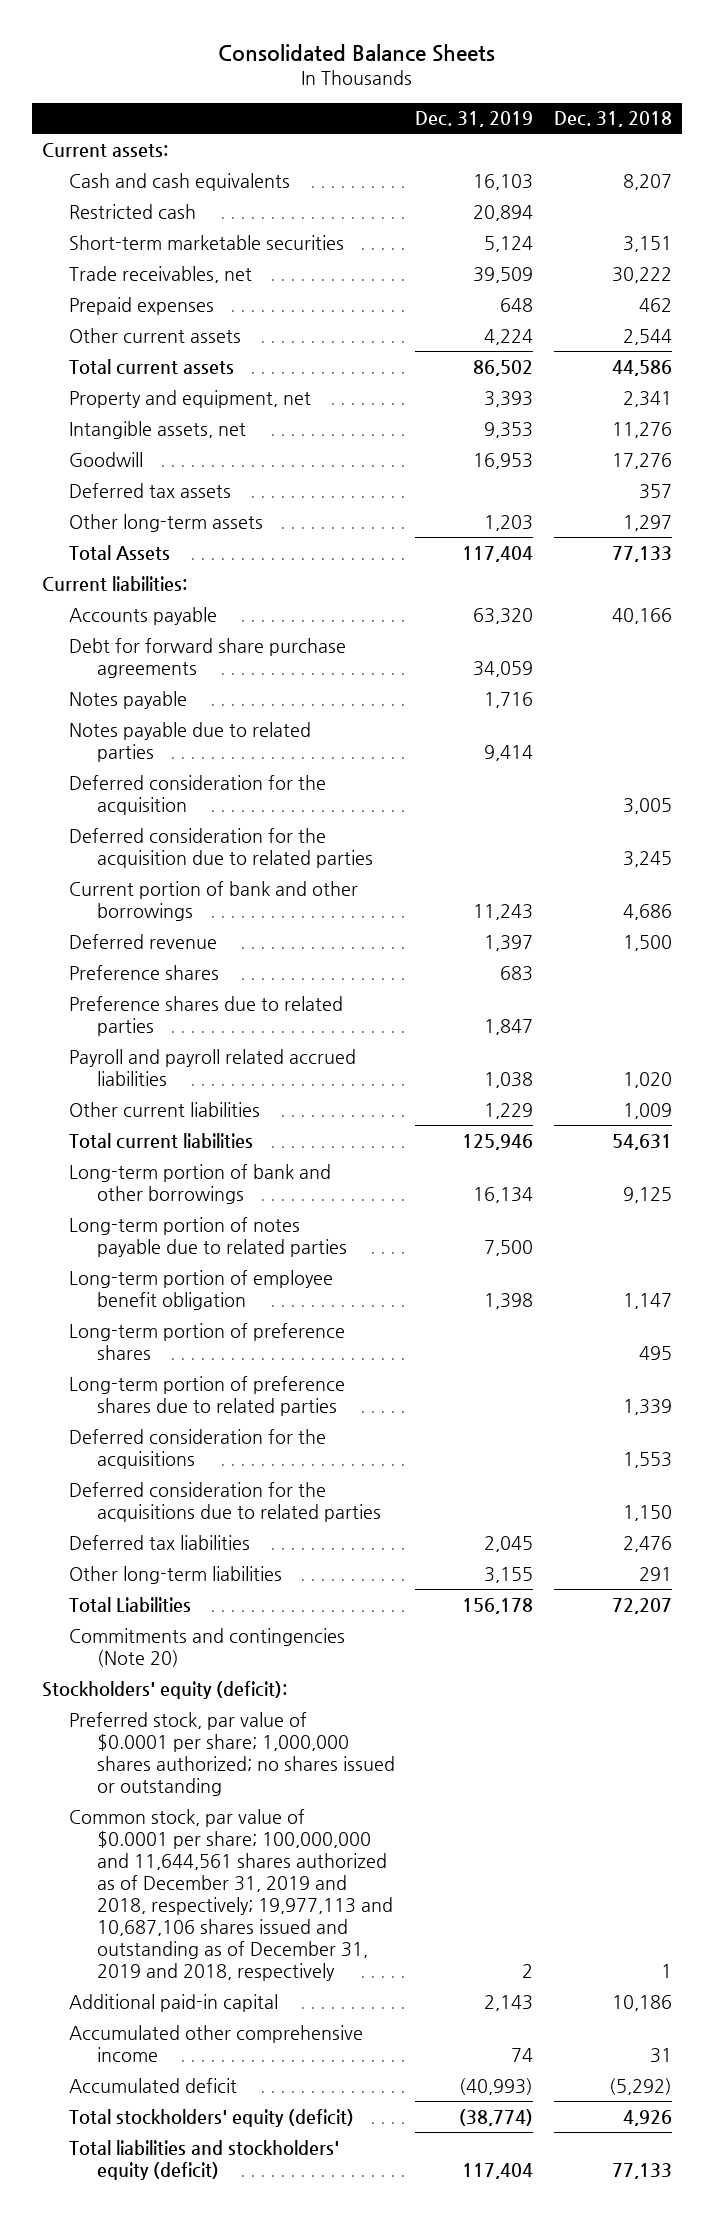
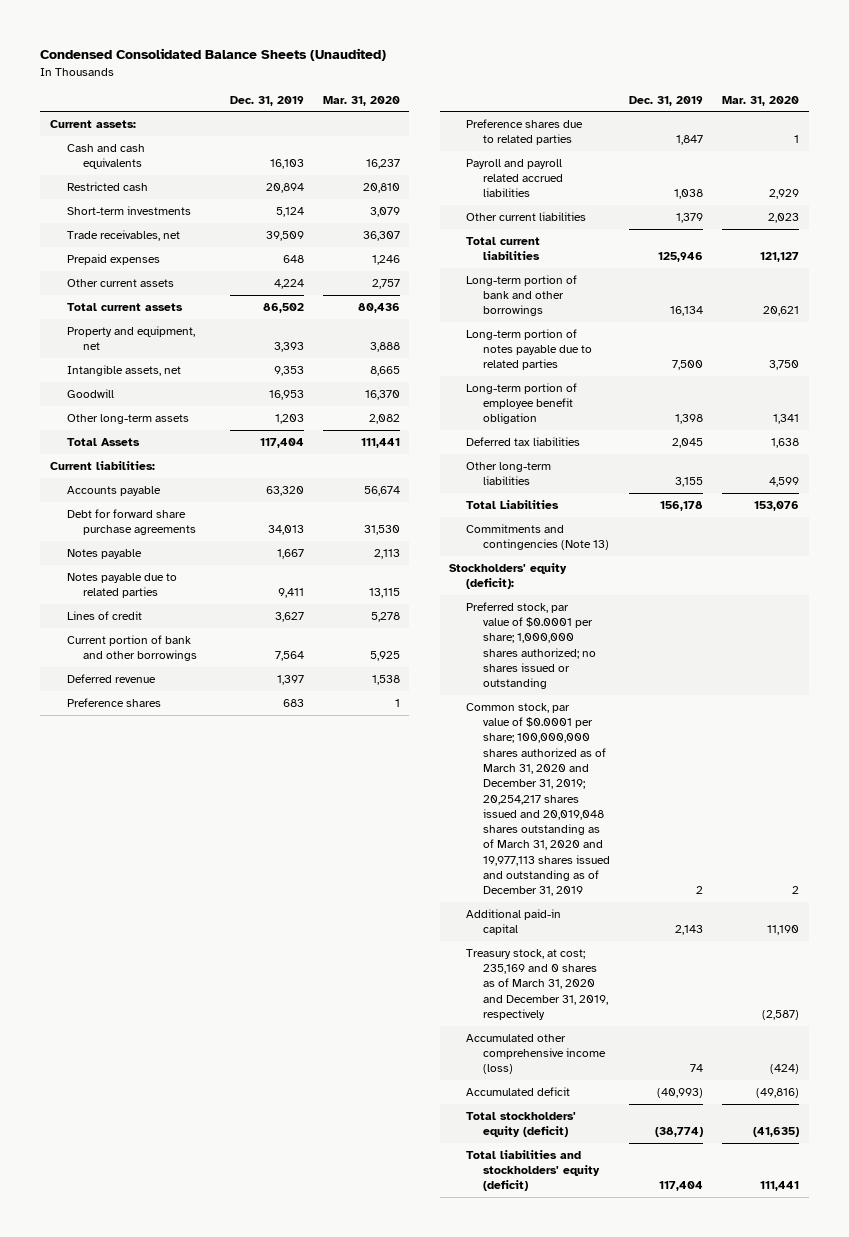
- Consolidated Balance Sheets
+ Condensed Consolidated Balance Sheets (Unaudited)
- | Dec. 31, 2019 | Dec. 31, 2018
+ | Dec. 31, 2019 | Mar. 31, 2020
- Short-term marketable securities | 5,124 | 3,151
+ Short-term investments | 5,124 | 3,079
- Deferred tax assets | | 357
- Debt for forward share purchase agreements | 34,059 |
- Notes payable | 1,716 |
- Notes payable due to related parties | 9,414 |
- Deferred consideration for the acquisition | | 3,005
- Deferred consideration for the acquisition due to related parties | | 3,245
- Current portion of bank and other borrowings | 11,243 | 4,686
+ Debt for forward share purchase agreements | 34,013 | 31,530
+ Notes payable | 1,667 | 2,113
+ Notes payable due to related parties | 9,411 | 13,115
+ Lines of credit | 3,627 | 5,278
+ Current portion of bank and other borrowings | 7,564 | 5,925
- Other current liabilities | 1,229 | 1,009
+ Other current liabilities | 1,379 | 2,023
- Long-term portion of preference shares | | 495
- Long-term portion of preference shares due to related parties | | 1,339
- Deferred consideration for the acquisitions | | 1,553
- Deferred consideration for the acquisitions due to related parties | | 1,150
- Commitments and contingencies (Note 20)
+ Commitments and contingencies (Note 13)
- Common stock, par value of $0.0001 per share; 100,000,000 and 11,644,561 shares authorized as of December 31, 2019 and 2018, respectively; 19,977,113 and 10,687,106 shares issued and outstanding as of December 31, 2019 and 2018, respectively | 2 | 1
+ Common stock, par value of $0.0001 per share; 100,000,000 shares authorized as of March 31, 2020 and December 31, 2019; 20,254,217 shares issued and 20,019,048 shares outstanding as of March 31, 2020 and 19,977,113 shares issued and outstanding as of December 31, 2019 | 2 | 2
- Accumulated other comprehensive income | 74 | 31
+ Treasury stock, at cost; 235,169 and 0 shares as of March 31, 2020 and December 31, 2019, respectively | | (2,587)
+ Accumulated other comprehensive income (loss) | 74 | (424)

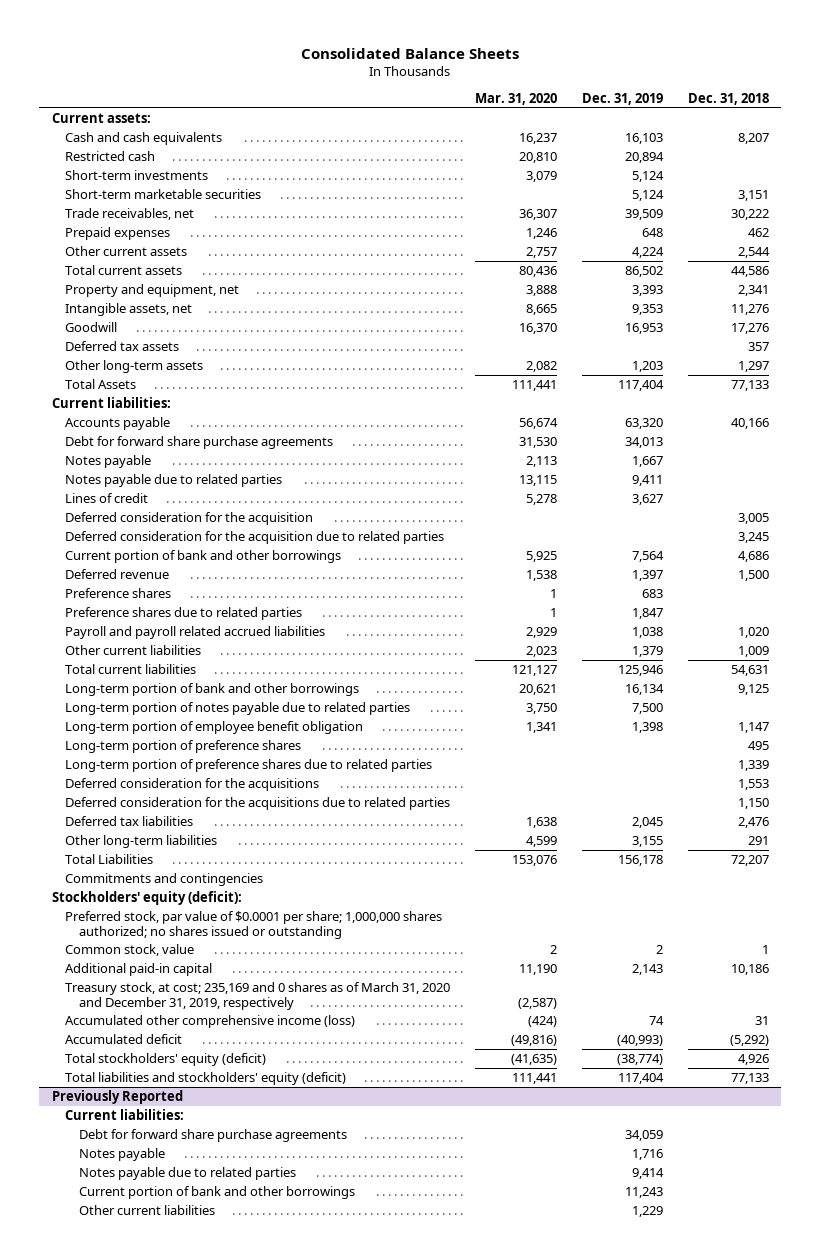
- Condensed Consolidated Balance Sheets (Unaudited)
+ Consolidated Balance Sheets
- | Dec. 31, 2019 | Mar. 31, 2020
+ | Mar. 31, 2020 | Dec. 31, 2019 | Dec. 31, 2018
+ Short-term marketable securities | | 5,124 | 3,151
+ Deferred tax assets | | | 357
+ Deferred consideration for the acquisition | | | 3,005
+ Deferred consideration for the acquisition due to related parties | | | 3,245
+ Long-term portion of preference shares | | | 495
+ Long-term portion of preference shares due to related parties | | | 1,339
+ Deferred consideration for the acquisitions | | | 1,553
+ Deferred consideration for the acquisitions due to related parties | | | 1,150
- Commitments and contingencies (Note 13)
+ Commitments and contingencies
- Common stock, par value of $0.0001 per share; 100,000,000 shares authorized as of March 31, 2020 and December 31, 2019; 20,254,217 shares issued and 20,019,048 shares outstanding as of March 31, 2020 and 19,977,113 shares issued and outstanding as of December 31, 2019 | 2 | 2
+ Common stock, value | 2 | 2 | 1
+ Previously Reported
+ Current liabilities:
+ Debt for forward share purchase agreements | | 34,059 |
+ Notes payable | | 1,716 |
+ Notes payable due to related parties | | 9,414 |
+ Current portion of bank and other borrowings | | 11,243 |
+ Other current liabilities | | 1,229 |

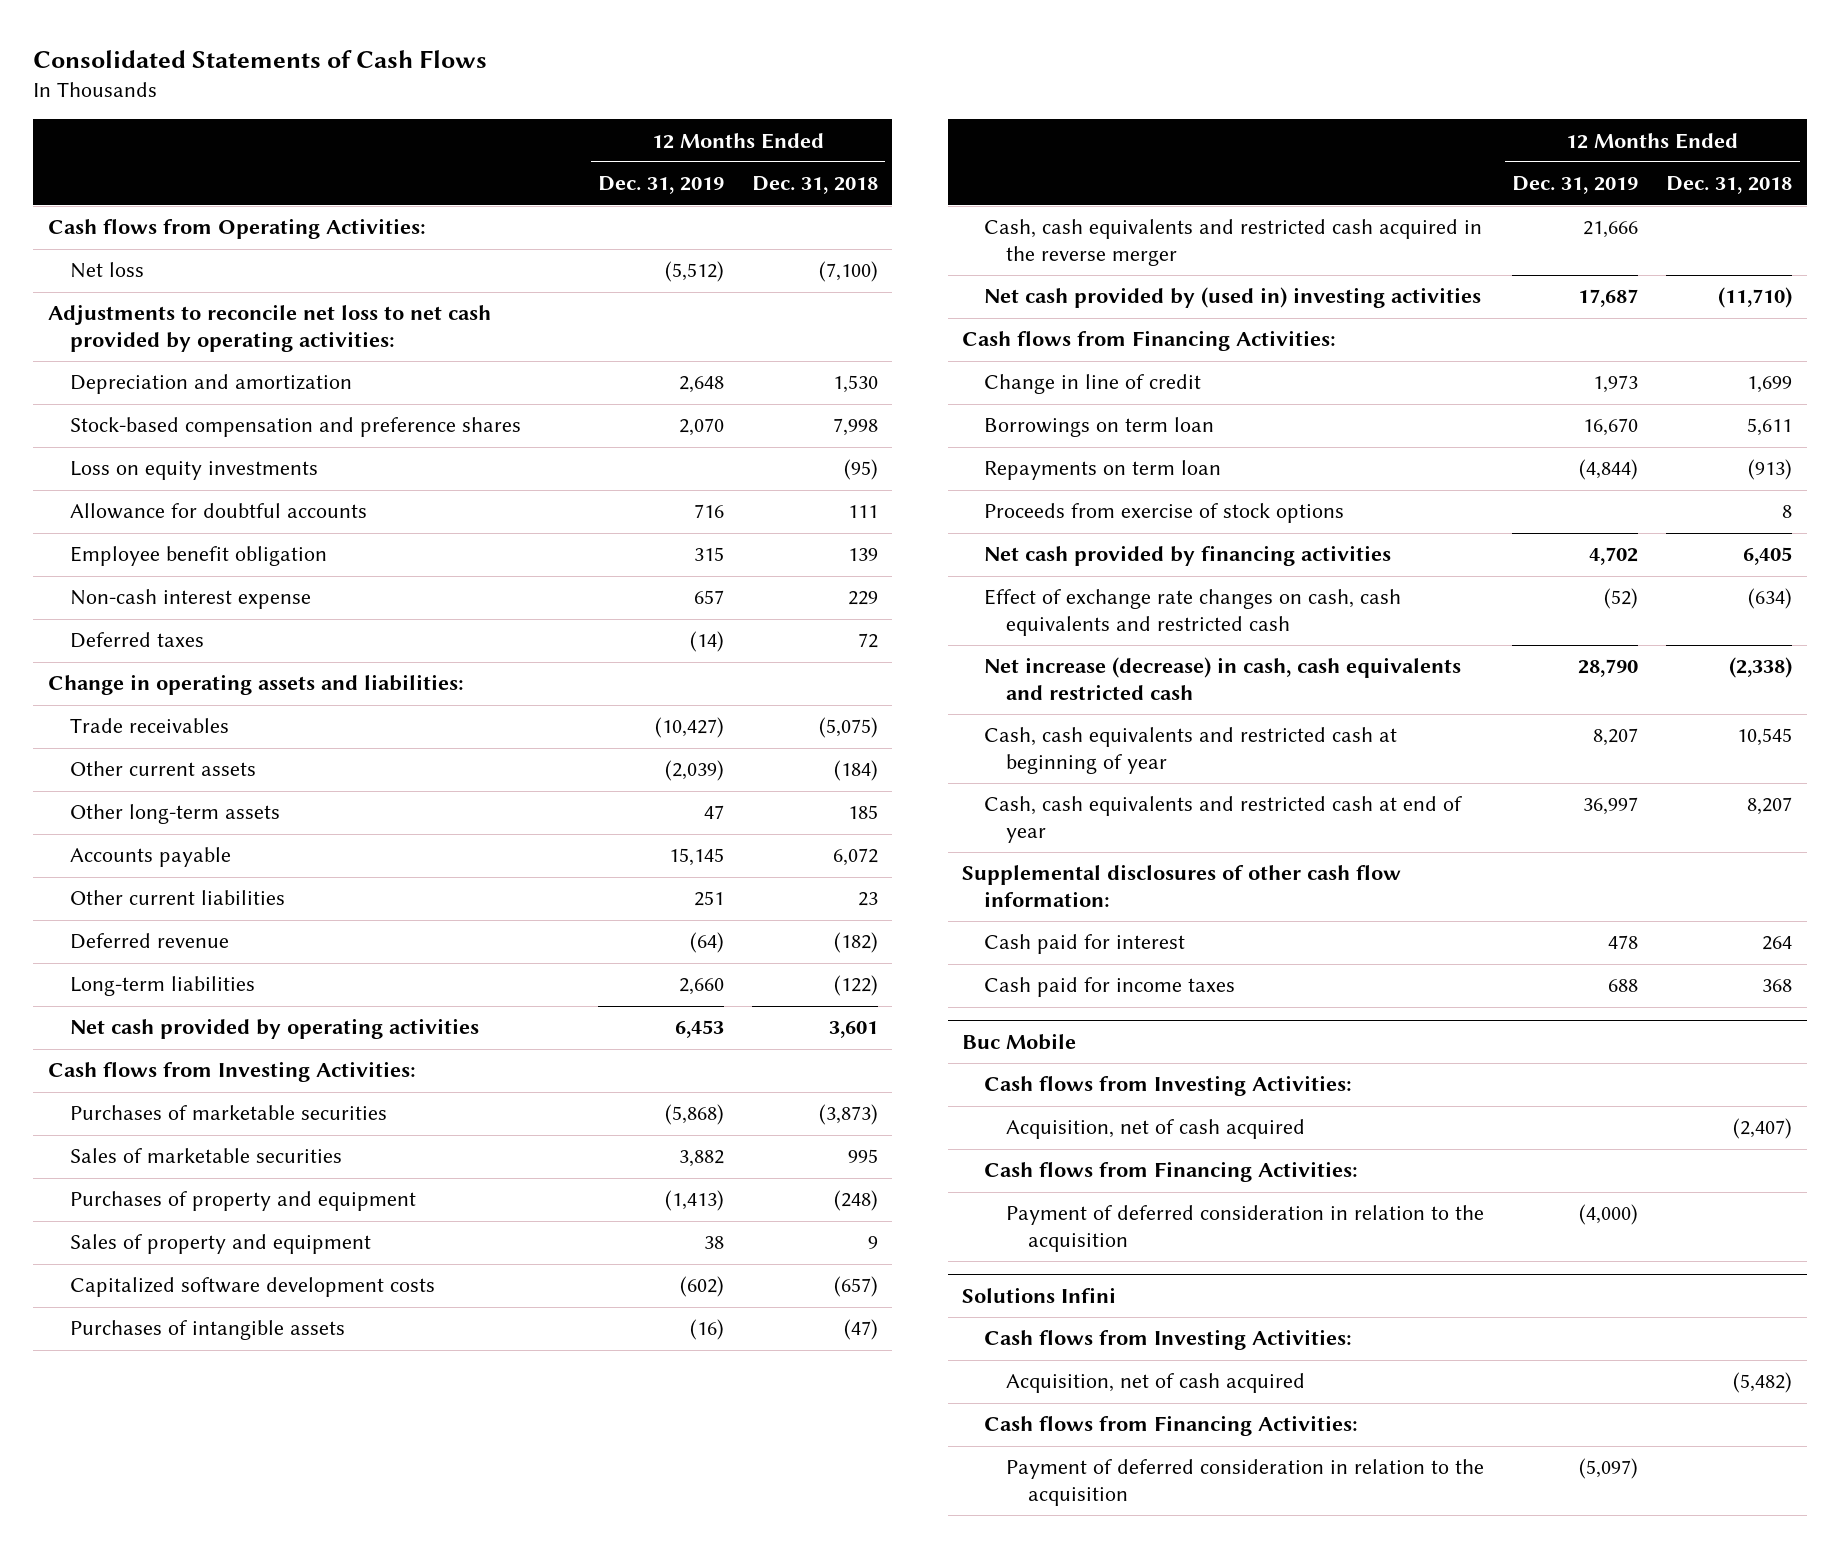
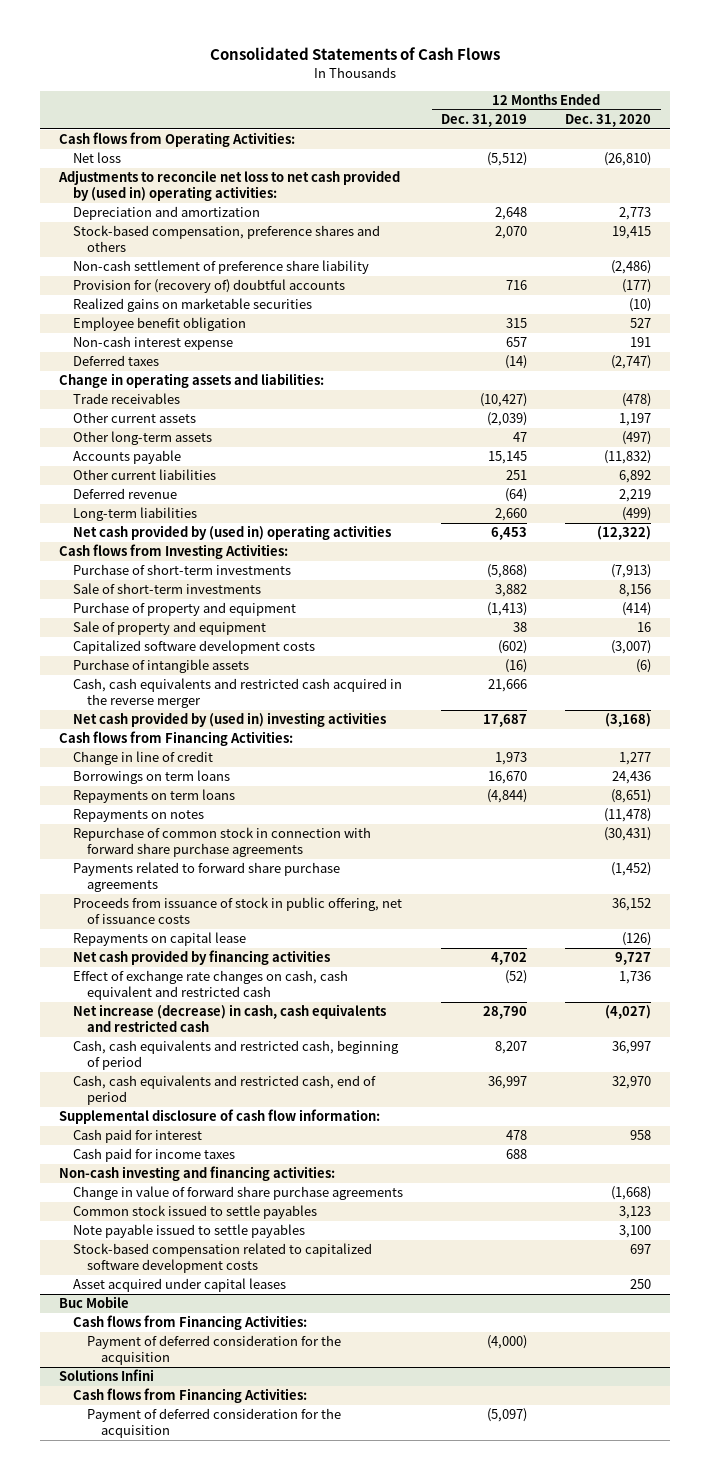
- | 12 Months Ended Dec. 31, 2019 | 12 Months Ended Dec. 31, 2018
+ | 12 Months Ended Dec. 31, 2019 | 12 Months Ended Dec. 31, 2020
- Adjustments to reconcile net loss to net cash provided by operating activities:
+ Adjustments to reconcile net loss to net cash provided by (used in) operating activities:
- Stock-based compensation and preference shares | 2,070 | 7,998
- Loss on equity investments | | (95)
- Allowance for doubtful accounts | 716 | 111
+ Stock-based compensation, preference shares and others | 2,070 | 19,415
+ Non-cash settlement of preference share liability | | (2,486)
+ Provision for (recovery of) doubtful accounts | 716 | (177)
+ Realized gains on marketable securities | | (10)
- Net cash provided by operating activities | 6,453 | 3,601
+ Net cash provided by (used in) operating activities | 6,453 | (12,322)
- Purchases of marketable securities | (5,868) | (3,873)
- Sales of marketable securities | 3,882 | 995
- Purchases of property and equipment | (1,413) | (248)
- Sales of property and equipment | 38 | 9
+ Purchase of short-term investments | (5,868) | (7,913)
+ Sale of short-term investments | 3,882 | 8,156
+ Purchase of property and equipment | (1,413) | (414)
+ Sale of property and equipment | 38 | 16
- Purchases of intangible assets | (16) | (47)
+ Purchase of intangible assets | (16) | (6)
- Borrowings on term loan | 16,670 | 5,611
- Repayments on term loan | (4,844) | (913)
- Proceeds from exercise of stock options | | 8
+ Borrowings on term loans | 16,670 | 24,436
+ Repayments on term loans | (4,844) | (8,651)
+ Repayments on notes | | (11,478)
+ Repurchase of common stock in connection with forward share purchase agreements | | (30,431)
+ Payments related to forward share purchase agreements | | (1,452)
+ Proceeds from issuance of stock in public offering, net of issuance costs | | 36,152
+ Repayments on capital lease | | (126)
- Effect of exchange rate changes on cash, cash equivalents and restricted cash | (52) | (634)
+ Effect of exchange rate changes on cash, cash equivalent and restricted cash | (52) | 1,736
- Cash, cash equivalents and restricted cash at beginning of year | 8,207 | 10,545
- Cash, cash equivalents and restricted cash at end of year | 36,997 | 8,207
- Supplemental disclosures of other cash flow information:
+ Cash, cash equivalents and restricted cash, beginning of period | 8,207 | 36,997
+ Cash, cash equivalents and restricted cash, end of period | 36,997 | 32,970
+ Supplemental disclosure of cash flow information:
+ Non-cash investing and financing activities:
+ Change in value of forward share purchase agreements | | (1,668)
+ Common stock issued to settle payables | | 3,123
+ Note payable issued to settle payables | | 3,100
+ Stock-based compensation related to capitalized software development costs | | 697
+ Asset acquired under capital leases | | 250
@ Buc Mobile
- Cash flows from Investing Activities:
- Acquisition, net of cash acquired | | (2,407)
- Payment of deferred consideration in relation to the acquisition | (4,000) |
+ Payment of deferred consideration for the acquisition | (4,000) |
@ Solutions Infini
- Cash flows from Investing Activities:
- Acquisition, net of cash acquired | | (5,482)
- Payment of deferred consideration in relation to the acquisition | (5,097) |
+ Payment of deferred consideration for the acquisition | (5,097) |

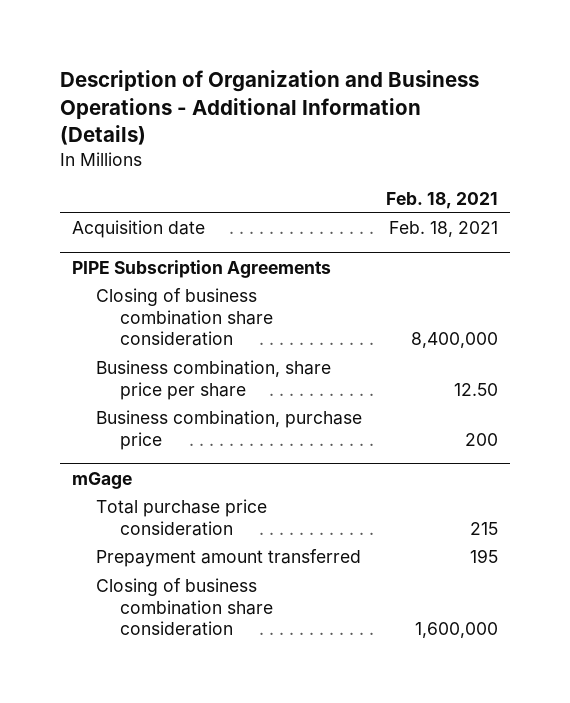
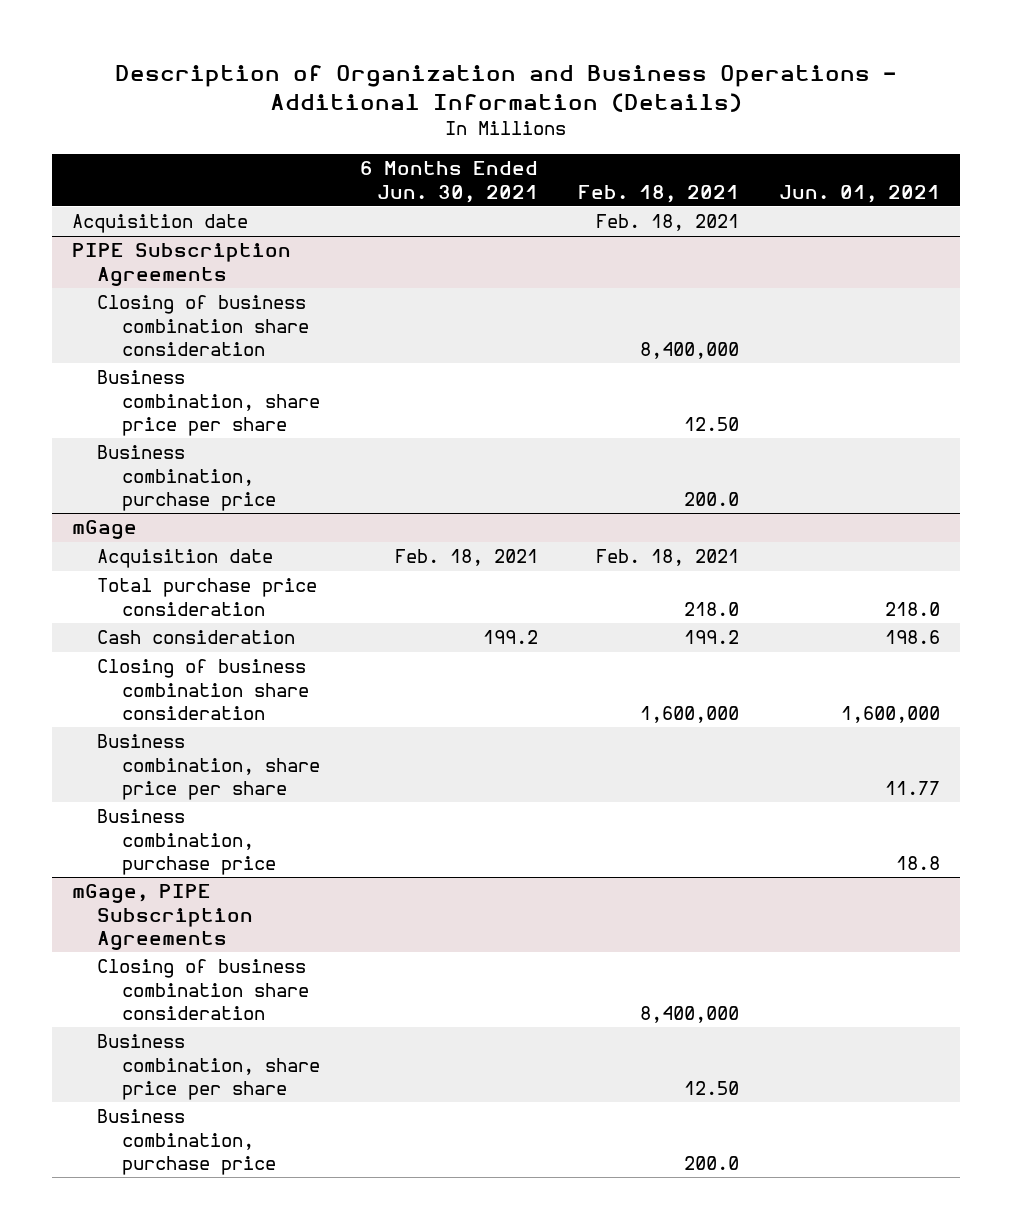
- | Feb. 18, 2021
+ | 6 Months Ended Jun. 30, 2021 | Feb. 18, 2021 | Jun. 01, 2021
@ PIPE Subscription Agreements
- Business combination, purchase price | 200
+ Business combination, purchase price | | 200.0 |
@ mGage
- Total purchase price consideration | 215
- Prepayment amount transferred | 195
+ Acquisition date | Feb. 18, 2021 | Feb. 18, 2021 |
+ Total purchase price consideration | | 218.0 | 218.0
+ Cash consideration | 199.2 | 199.2 | 198.6
+ Business combination, share price per share | | | 11.77
+ Business combination, purchase price | | | 18.8
+ mGage, PIPE Subscription Agreements
+ Closing of business combination share consideration | | 8,400,000 |
+ Business combination, share price per share | | 12.50 |
+ Business combination, purchase price | | 200.0 |

